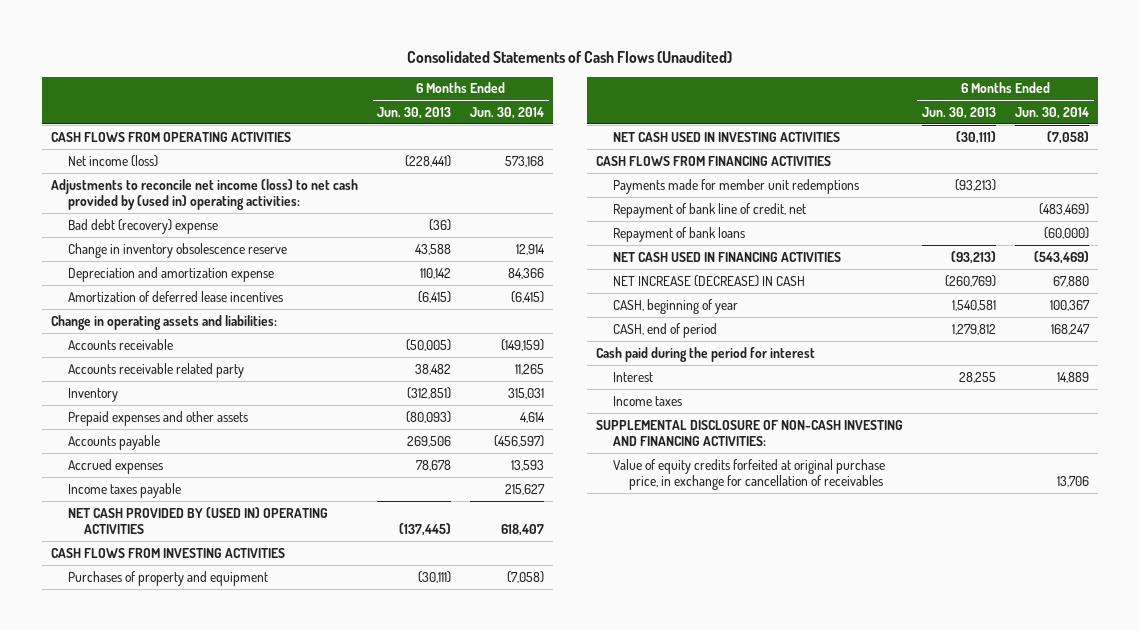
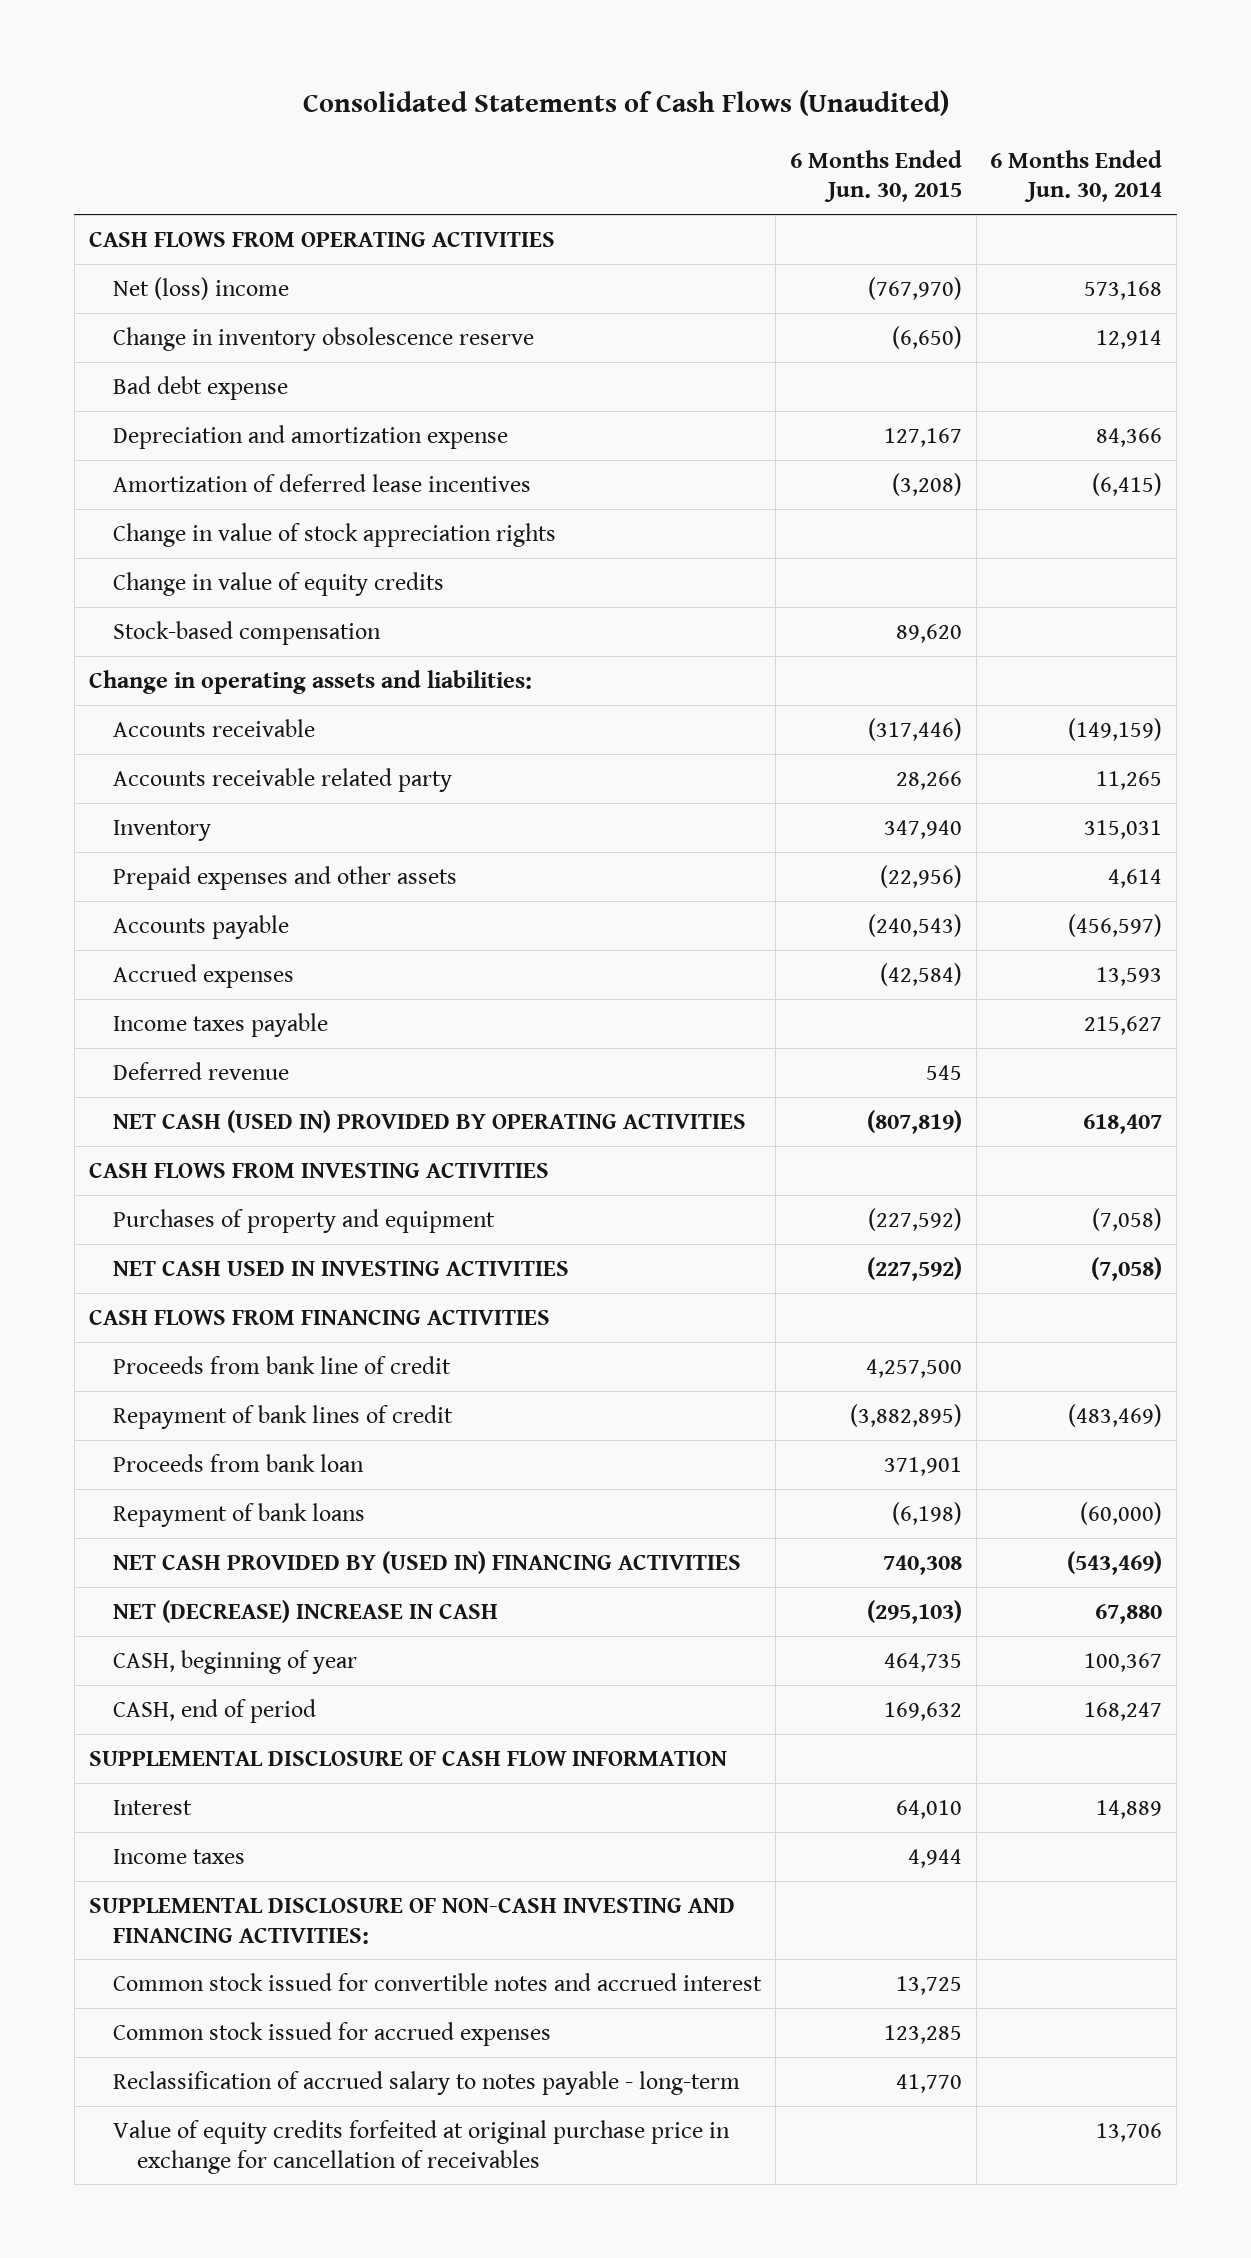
- | 6 Months Ended Jun. 30, 2013 | 6 Months Ended Jun. 30, 2014
+ | 6 Months Ended Jun. 30, 2015 | 6 Months Ended Jun. 30, 2014
- Net income (loss) | (228,441) | 573,168
- Adjustments to reconcile net income (loss) to net cash provided by (used in) operating activities:
- Bad debt (recovery) expense | (36) |
+ Net (loss) income | (767,970) | 573,168
+ Bad debt expense
+ Change in value of stock appreciation rights
+ Change in value of equity credits
+ Stock-based compensation | 89,620 |
- NET CASH PROVIDED BY (USED IN) OPERATING ACTIVITIES | (137,445) | 618,407
+ Deferred revenue | 545 |
+ NET CASH (USED IN) PROVIDED BY OPERATING ACTIVITIES | (807,819) | 618,407
- Payments made for member unit redemptions | (93,213) |
- Repayment of bank line of credit, net | | (483,469)
+ Proceeds from bank line of credit | 4,257,500 |
+ Repayment of bank lines of credit | (3,882,895) | (483,469)
+ Proceeds from bank loan | 371,901 |
- NET CASH USED IN FINANCING ACTIVITIES | (93,213) | (543,469)
- NET INCREASE (DECREASE) IN CASH | (260,769) | 67,880
+ NET CASH PROVIDED BY (USED IN) FINANCING ACTIVITIES | 740,308 | (543,469)
+ NET (DECREASE) INCREASE IN CASH | (295,103) | 67,880
- Cash paid during the period for interest
+ SUPPLEMENTAL DISCLOSURE OF CASH FLOW INFORMATION
- Value of equity credits forfeited at original purchase price, in exchange for cancellation of receivables | | 13,706
+ Common stock issued for convertible notes and accrued interest | 13,725 |
+ Common stock issued for accrued expenses | 123,285 |
+ Reclassification of accrued salary to notes payable - long-term | 41,770 |
+ Value of equity credits forfeited at original purchase price in exchange for cancellation of receivables | | 13,706

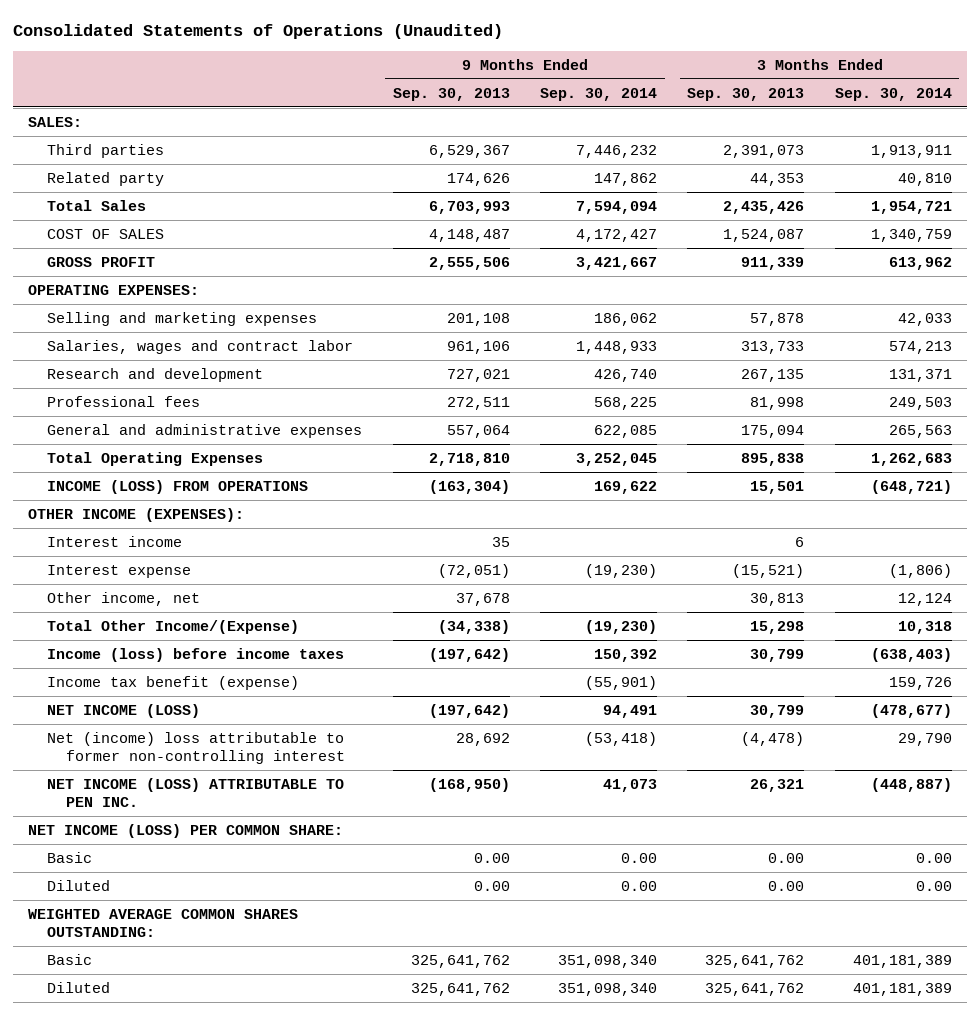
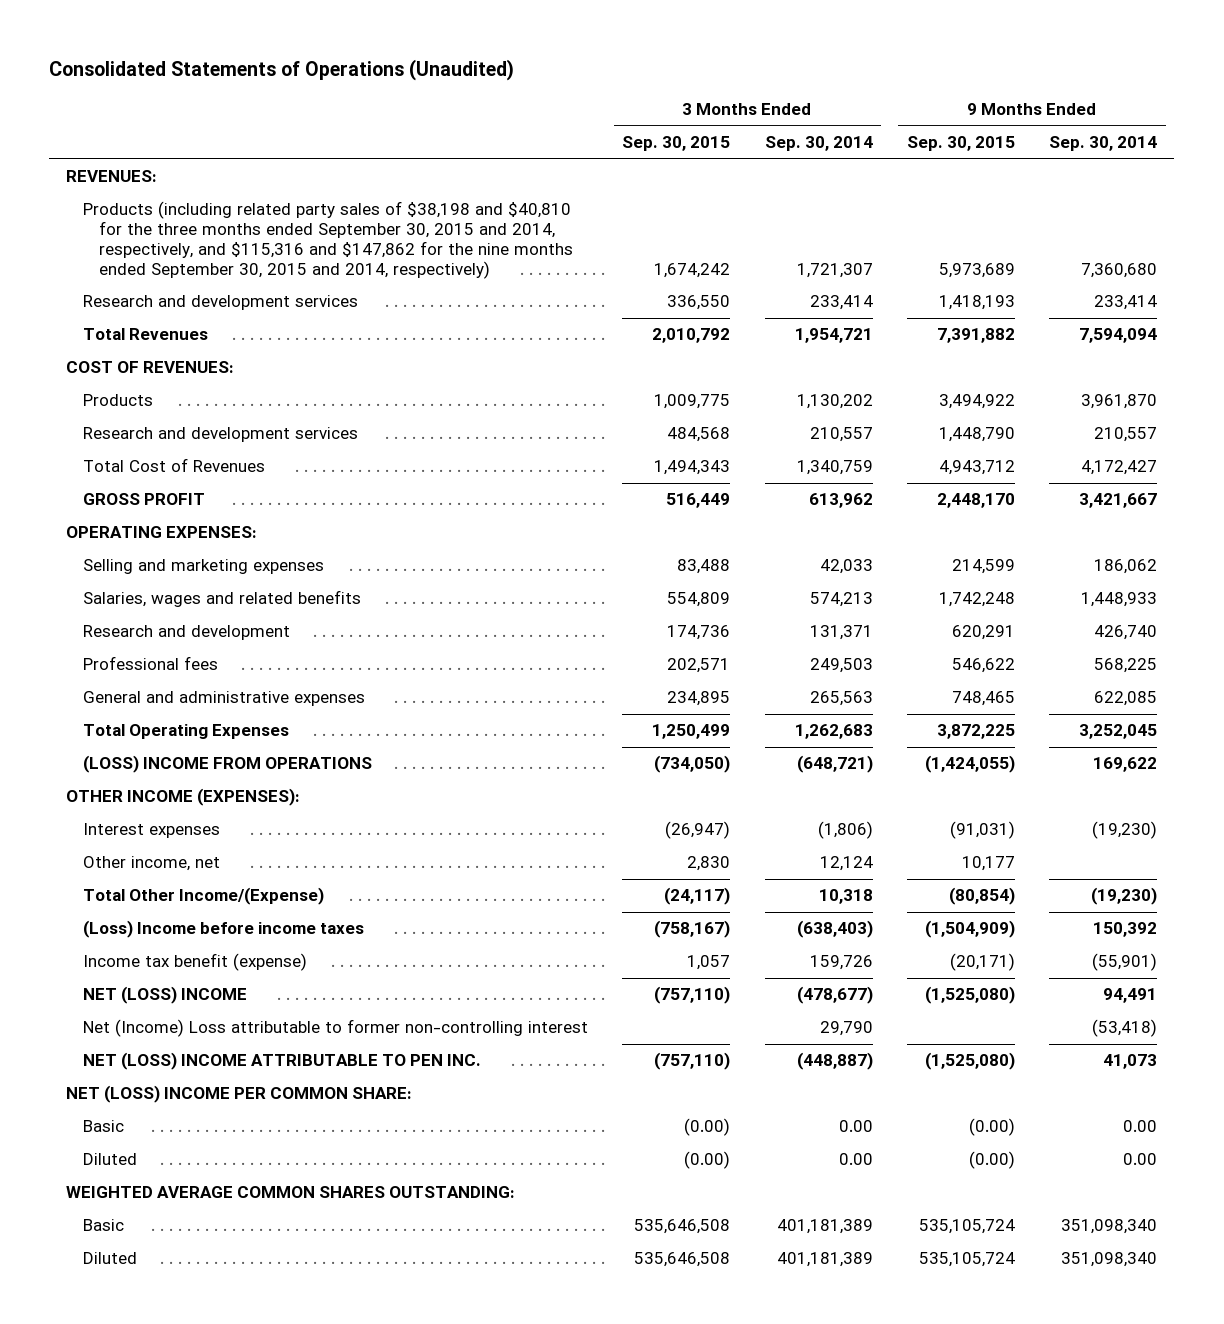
- | 9 Months Ended Sep. 30, 2013 | 9 Months Ended Sep. 30, 2014 | 3 Months Ended Sep. 30, 2013 | 3 Months Ended Sep. 30, 2014
+ | 3 Months Ended Sep. 30, 2015 | 3 Months Ended Sep. 30, 2014 | 9 Months Ended Sep. 30, 2015 | 9 Months Ended Sep. 30, 2014
- SALES:
- Third parties | 6,529,367 | 7,446,232 | 2,391,073 | 1,913,911
- Related party | 174,626 | 147,862 | 44,353 | 40,810
- Total Sales | 6,703,993 | 7,594,094 | 2,435,426 | 1,954,721
- COST OF SALES | 4,148,487 | 4,172,427 | 1,524,087 | 1,340,759
+ REVENUES:
+ Products (including related party sales of $38,198 and $40,810 for the three months ended September 30, 2015 and 2014, respectively, and $115,316 and $147,862 for the nine months ended September 30, 2015 and 2014, respectively) | 1,674,242 | 1,721,307 | 5,973,689 | 7,360,680
+ Research and development services | 336,550 | 233,414 | 1,418,193 | 233,414
+ Total Revenues | 2,010,792 | 1,954,721 | 7,391,882 | 7,594,094
+ COST OF REVENUES:
+ Products | 1,009,775 | 1,130,202 | 3,494,922 | 3,961,870
+ Research and development services | 484,568 | 210,557 | 1,448,790 | 210,557
+ Total Cost of Revenues | 1,494,343 | 1,340,759 | 4,943,712 | 4,172,427
- Salaries, wages and contract labor | 961,106 | 1,448,933 | 313,733 | 574,213
+ Salaries, wages and related benefits | 554,809 | 574,213 | 1,742,248 | 1,448,933
- INCOME (LOSS) FROM OPERATIONS | (163,304) | 169,622 | 15,501 | (648,721)
+ (LOSS) INCOME FROM OPERATIONS | (734,050) | (648,721) | (1,424,055) | 169,622
- Interest income | 35 | | 6 |
- Interest expense | (72,051) | (19,230) | (15,521) | (1,806)
+ Interest expenses | (26,947) | (1,806) | (91,031) | (19,230)
- Income (loss) before income taxes | (197,642) | 150,392 | 30,799 | (638,403)
+ (Loss) Income before income taxes | (758,167) | (638,403) | (1,504,909) | 150,392
- NET INCOME (LOSS) | (197,642) | 94,491 | 30,799 | (478,677)
- Net (income) loss attributable to former non-controlling interest | 28,692 | (53,418) | (4,478) | 29,790
- NET INCOME (LOSS) ATTRIBUTABLE TO PEN INC. | (168,950) | 41,073 | 26,321 | (448,887)
- NET INCOME (LOSS) PER COMMON SHARE:
+ NET (LOSS) INCOME | (757,110) | (478,677) | (1,525,080) | 94,491
+ Net (Income) Loss attributable to former non-controlling interest | | 29,790 | | (53,418)
+ NET (LOSS) INCOME ATTRIBUTABLE TO PEN INC. | (757,110) | (448,887) | (1,525,080) | 41,073
+ NET (LOSS) INCOME PER COMMON SHARE:

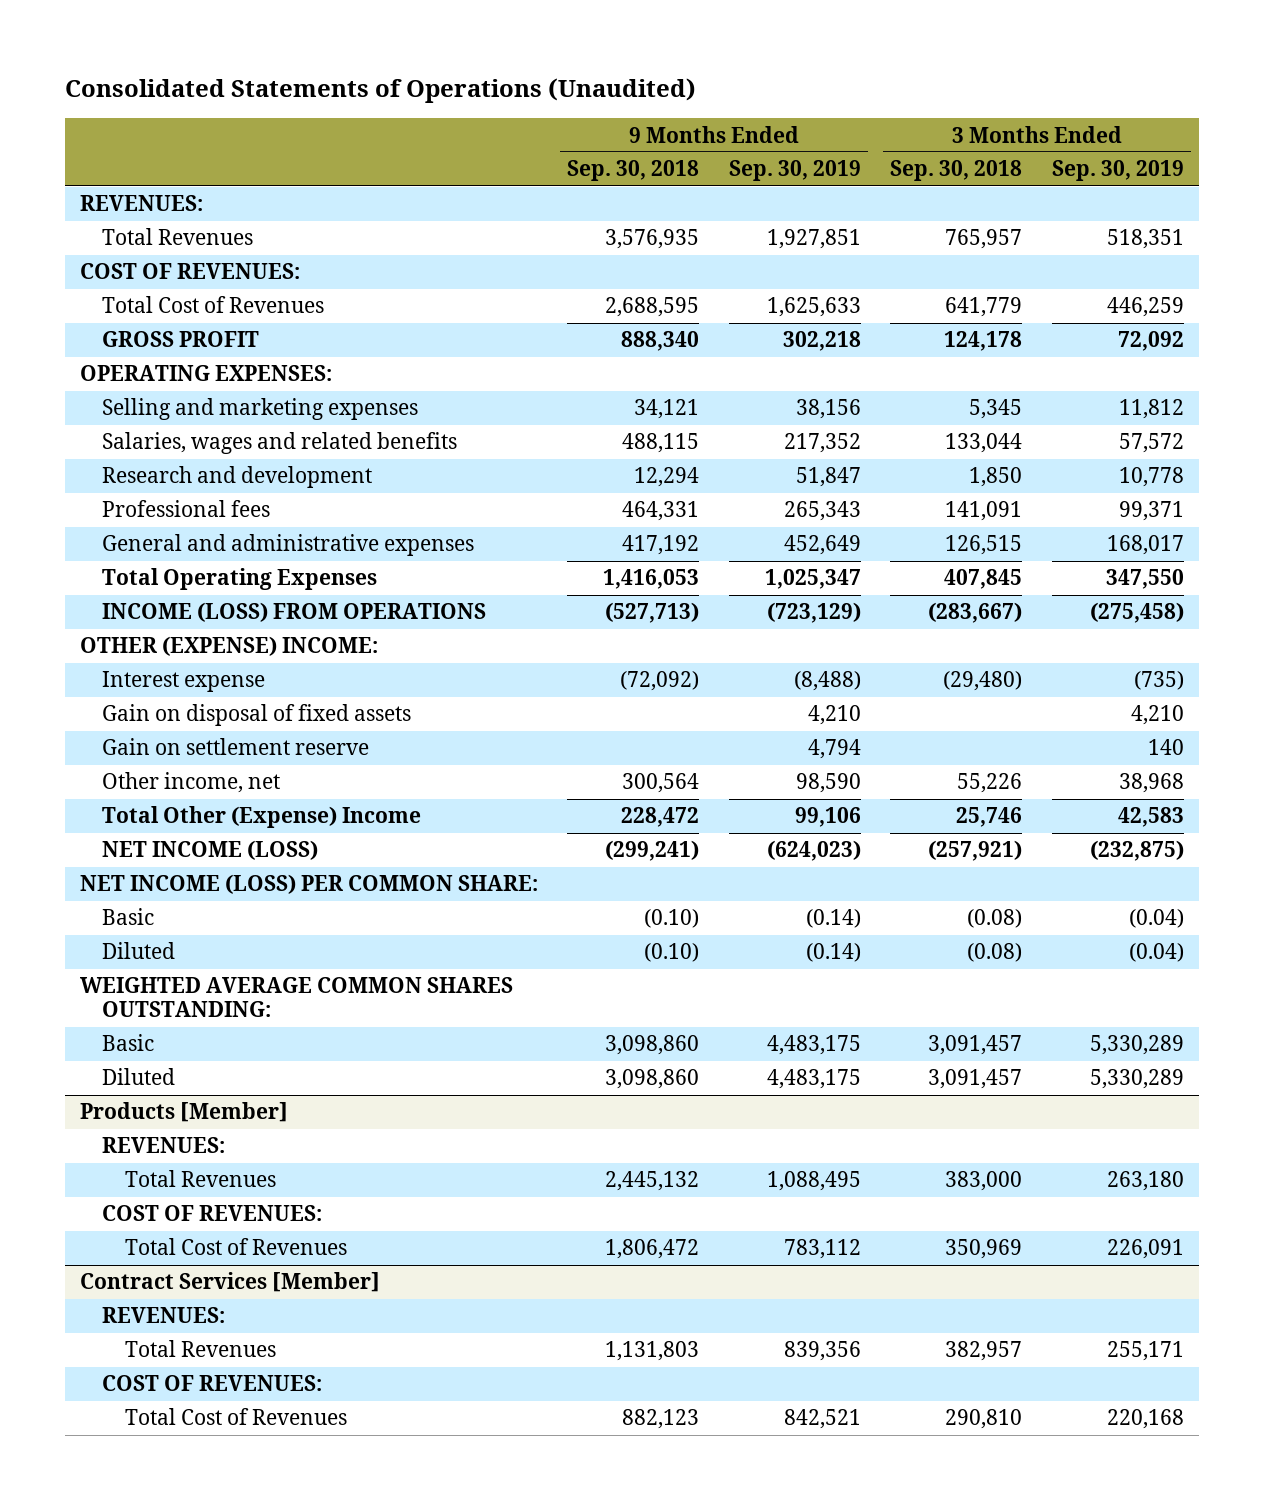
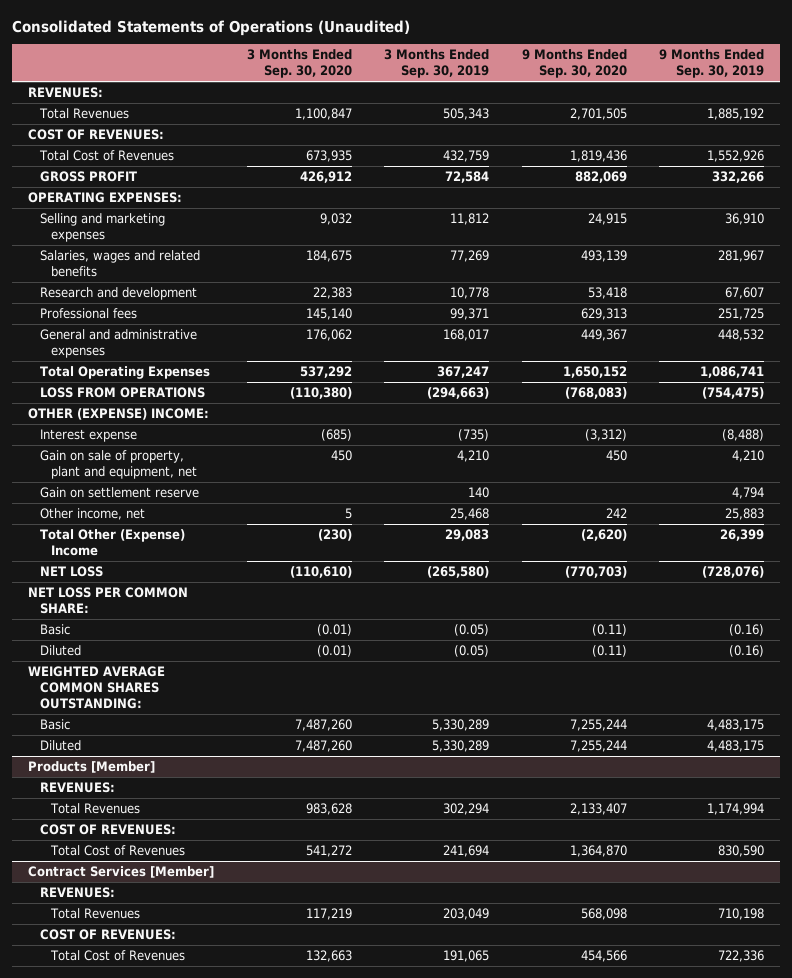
- | 9 Months Ended Sep. 30, 2018 | 9 Months Ended Sep. 30, 2019 | 3 Months Ended Sep. 30, 2018 | 3 Months Ended Sep. 30, 2019
+ | 3 Months Ended Sep. 30, 2020 | 3 Months Ended Sep. 30, 2019 | 9 Months Ended Sep. 30, 2020 | 9 Months Ended Sep. 30, 2019
- Total Revenues | 3,576,935 | 1,927,851 | 765,957 | 518,351
+ Total Revenues | 1,100,847 | 505,343 | 2,701,505 | 1,885,192
- Total Cost of Revenues | 2,688,595 | 1,625,633 | 641,779 | 446,259
- GROSS PROFIT | 888,340 | 302,218 | 124,178 | 72,092
+ Total Cost of Revenues | 673,935 | 432,759 | 1,819,436 | 1,552,926
+ GROSS PROFIT | 426,912 | 72,584 | 882,069 | 332,266
- Selling and marketing expenses | 34,121 | 38,156 | 5,345 | 11,812
- Salaries, wages and related benefits | 488,115 | 217,352 | 133,044 | 57,572
- Research and development | 12,294 | 51,847 | 1,850 | 10,778
- Professional fees | 464,331 | 265,343 | 141,091 | 99,371
- General and administrative expenses | 417,192 | 452,649 | 126,515 | 168,017
- Total Operating Expenses | 1,416,053 | 1,025,347 | 407,845 | 347,550
- INCOME (LOSS) FROM OPERATIONS | (527,713) | (723,129) | (283,667) | (275,458)
+ Selling and marketing expenses | 9,032 | 11,812 | 24,915 | 36,910
+ Salaries, wages and related benefits | 184,675 | 77,269 | 493,139 | 281,967
+ Research and development | 22,383 | 10,778 | 53,418 | 67,607
+ Professional fees | 145,140 | 99,371 | 629,313 | 251,725
+ General and administrative expenses | 176,062 | 168,017 | 449,367 | 448,532
+ Total Operating Expenses | 537,292 | 367,247 | 1,650,152 | 1,086,741
+ LOSS FROM OPERATIONS | (110,380) | (294,663) | (768,083) | (754,475)
- Gain on disposal of fixed assets | | 4,210 | | 4,210
+ Gain on sale of property, plant and equipment, net | 450 | 4,210 | 450 | 4,210
- Other income, net | 300,564 | 98,590 | 55,226 | 38,968
- Total Other (Expense) Income | 228,472 | 99,106 | 25,746 | 42,583
- NET INCOME (LOSS) | (299,241) | (624,023) | (257,921) | (232,875)
- NET INCOME (LOSS) PER COMMON SHARE:
- Basic | (0.10) | (0.14) | (0.08) | (0.04)
- Diluted | (0.10) | (0.14) | (0.08) | (0.04)
+ Other income, net | 5 | 25,468 | 242 | 25,883
+ Total Other (Expense) Income | (230) | 29,083 | (2,620) | 26,399
+ NET LOSS | (110,610) | (265,580) | (770,703) | (728,076)
+ NET LOSS PER COMMON SHARE:
+ Basic | (0.01) | (0.05) | (0.11) | (0.16)
+ Diluted | (0.01) | (0.05) | (0.11) | (0.16)
@ Products [Member]
- Total Revenues | 2,445,132 | 1,088,495 | 383,000 | 263,180
+ Total Revenues | 983,628 | 302,294 | 2,133,407 | 1,174,994
- Total Cost of Revenues | 1,806,472 | 783,112 | 350,969 | 226,091
+ Total Cost of Revenues | 541,272 | 241,694 | 1,364,870 | 830,590
@ Contract Services [Member]
- Total Revenues | 1,131,803 | 839,356 | 382,957 | 255,171
+ Total Revenues | 117,219 | 203,049 | 568,098 | 710,198
- Total Cost of Revenues | 882,123 | 842,521 | 290,810 | 220,168
+ Total Cost of Revenues | 132,663 | 191,065 | 454,566 | 722,336

